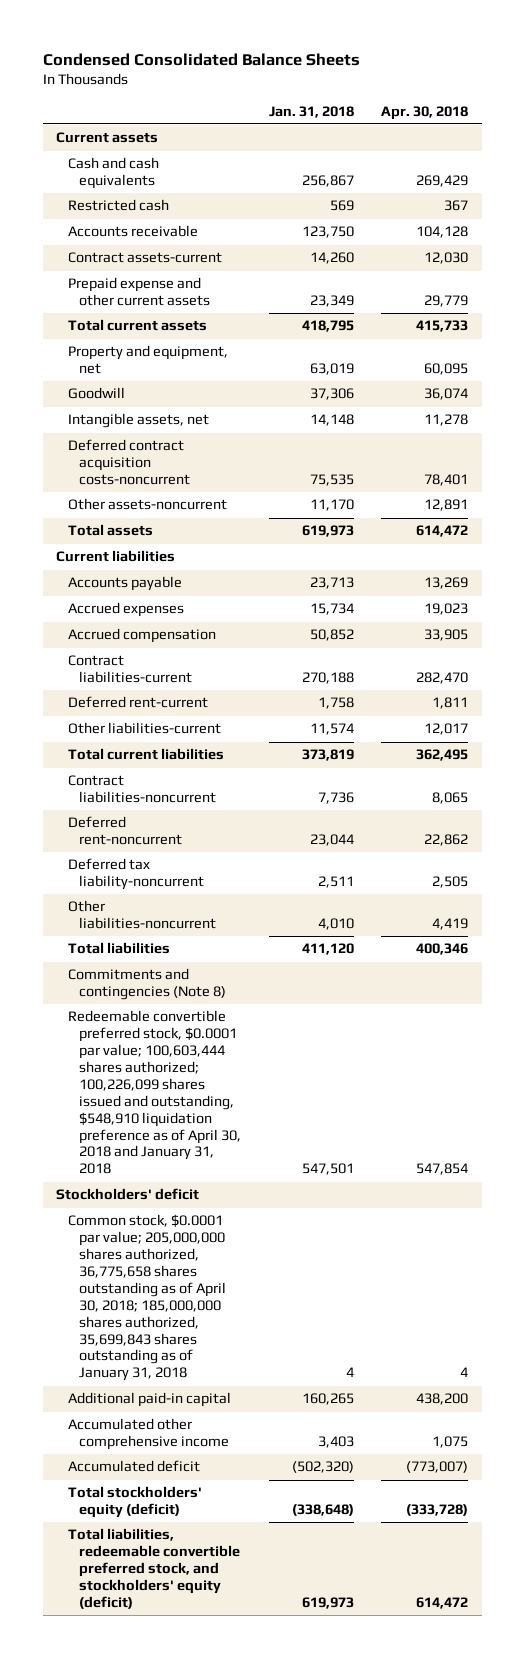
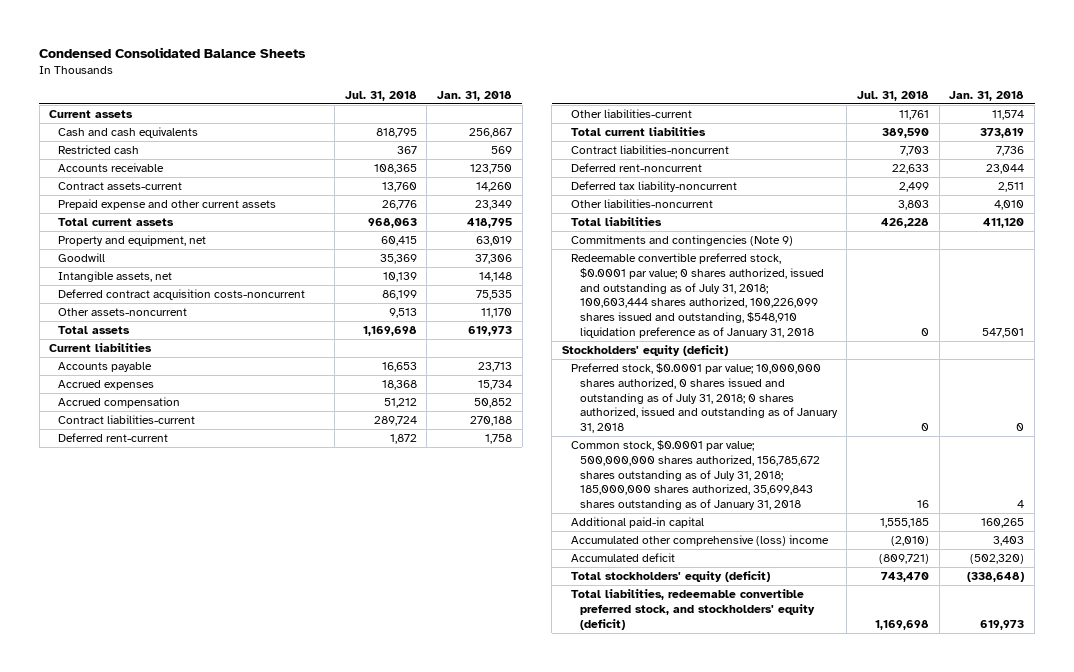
- | Jan. 31, 2018 | Apr. 30, 2018
+ | Jul. 31, 2018 | Jan. 31, 2018
- Commitments and contingencies (Note 8)
- Redeemable convertible preferred stock, $0.0001 par value; 100,603,444 shares authorized; 100,226,099 shares issued and outstanding, $548,910 liquidation preference as of April 30, 2018 and January 31, 2018 | 547,501 | 547,854
- Stockholders' deficit
- Common stock, $0.0001 par value; 205,000,000 shares authorized, 36,775,658 shares outstanding as of April 30, 2018; 185,000,000 shares authorized, 35,699,843 shares outstanding as of January 31, 2018 | 4 | 4
+ Commitments and contingencies (Note 9)
+ Redeemable convertible preferred stock, $0.0001 par value; 0 shares authorized, issued and outstanding as of July 31, 2018; 100,603,444 shares authorized, 100,226,099 shares issued and outstanding, $548,910 liquidation preference as of January 31, 2018 | 0 | 547,501
+ Stockholders' equity (deficit)
+ Preferred stock, $0.0001 par value; 10,000,000 shares authorized, 0 shares issued and outstanding as of July 31, 2018; 0 shares authorized, issued and outstanding as of January 31, 2018 | 0 | 0
+ Common stock, $0.0001 par value; 500,000,000 shares authorized, 156,785,672 shares outstanding as of July 31, 2018; 185,000,000 shares authorized, 35,699,843 shares outstanding as of January 31, 2018 | 16 | 4
- Accumulated other comprehensive income | 3,403 | 1,075
+ Accumulated other comprehensive (loss) income | (2,010) | 3,403

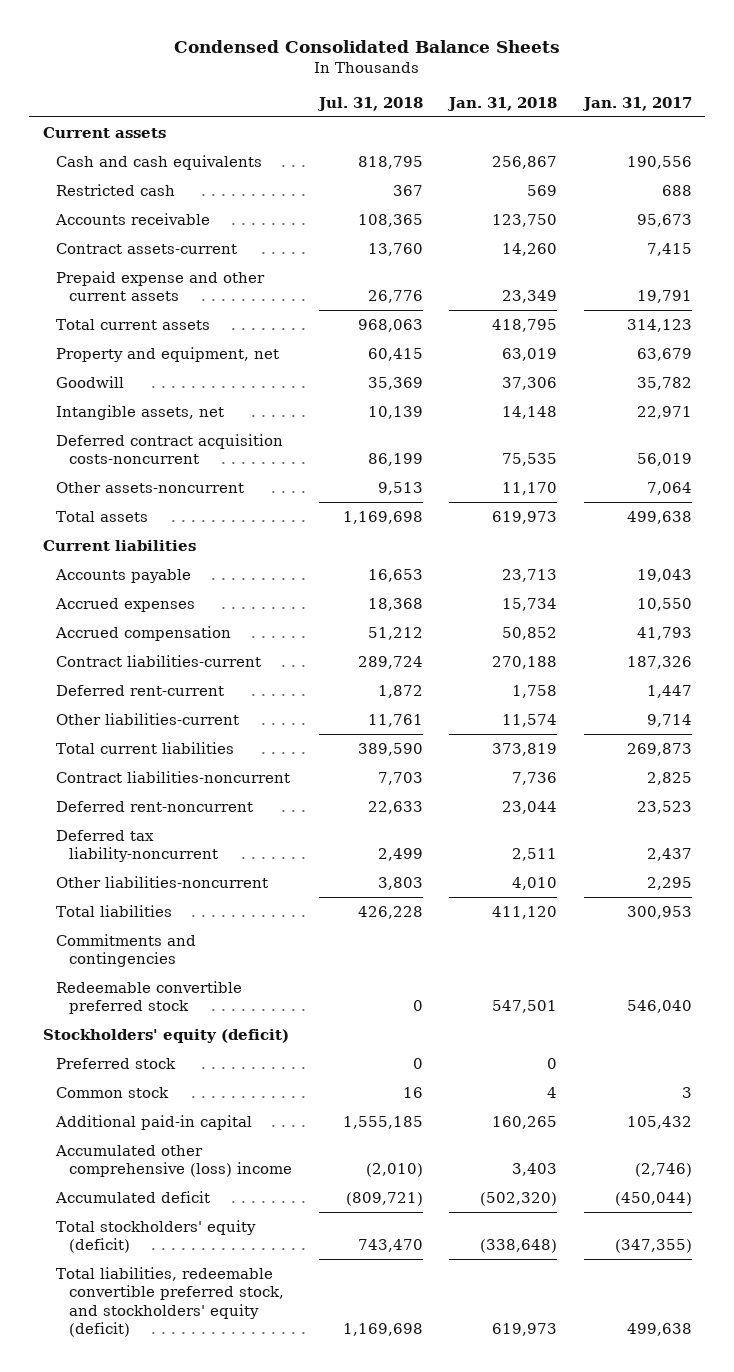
- | Jul. 31, 2018 | Jan. 31, 2018
+ | Jul. 31, 2018 | Jan. 31, 2018 | Jan. 31, 2017
- Commitments and contingencies (Note 9)
- Redeemable convertible preferred stock, $0.0001 par value; 0 shares authorized, issued and outstanding as of July 31, 2018; 100,603,444 shares authorized, 100,226,099 shares issued and outstanding, $548,910 liquidation preference as of January 31, 2018 | 0 | 547,501
+ Commitments and contingencies
+ Redeemable convertible preferred stock | 0 | 547,501 | 546,040
- Preferred stock, $0.0001 par value; 10,000,000 shares authorized, 0 shares issued and outstanding as of July 31, 2018; 0 shares authorized, issued and outstanding as of January 31, 2018 | 0 | 0
- Common stock, $0.0001 par value; 500,000,000 shares authorized, 156,785,672 shares outstanding as of July 31, 2018; 185,000,000 shares authorized, 35,699,843 shares outstanding as of January 31, 2018 | 16 | 4
+ Preferred stock | 0 | 0 |
+ Common stock | 16 | 4 | 3

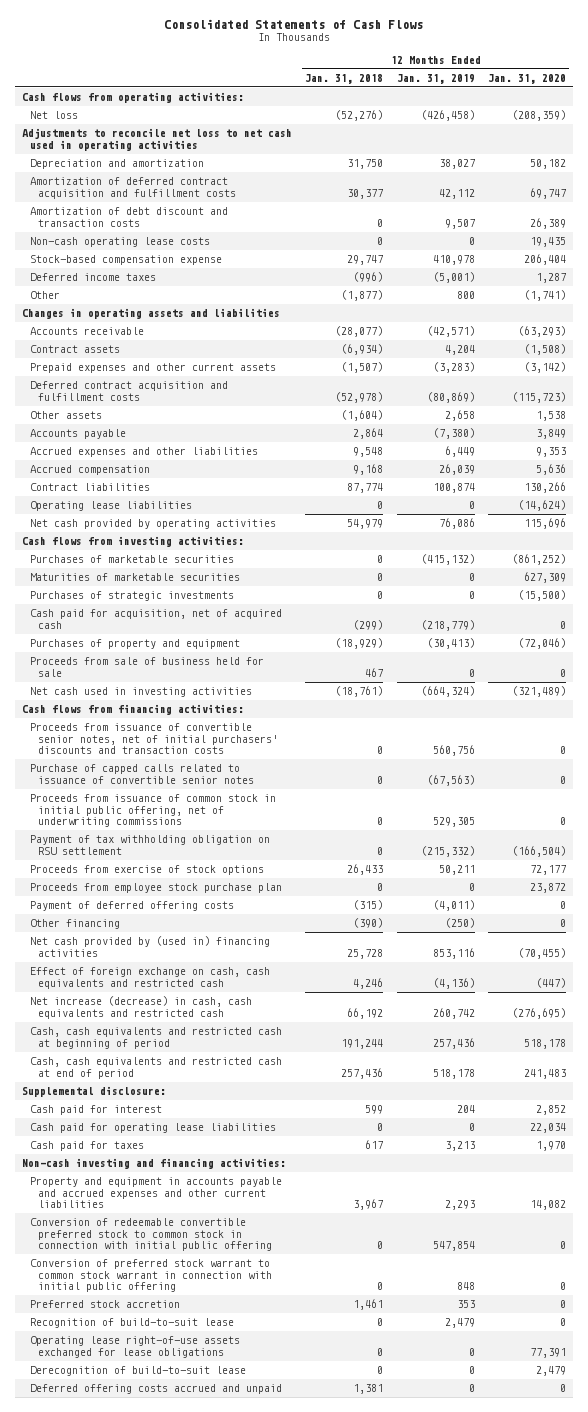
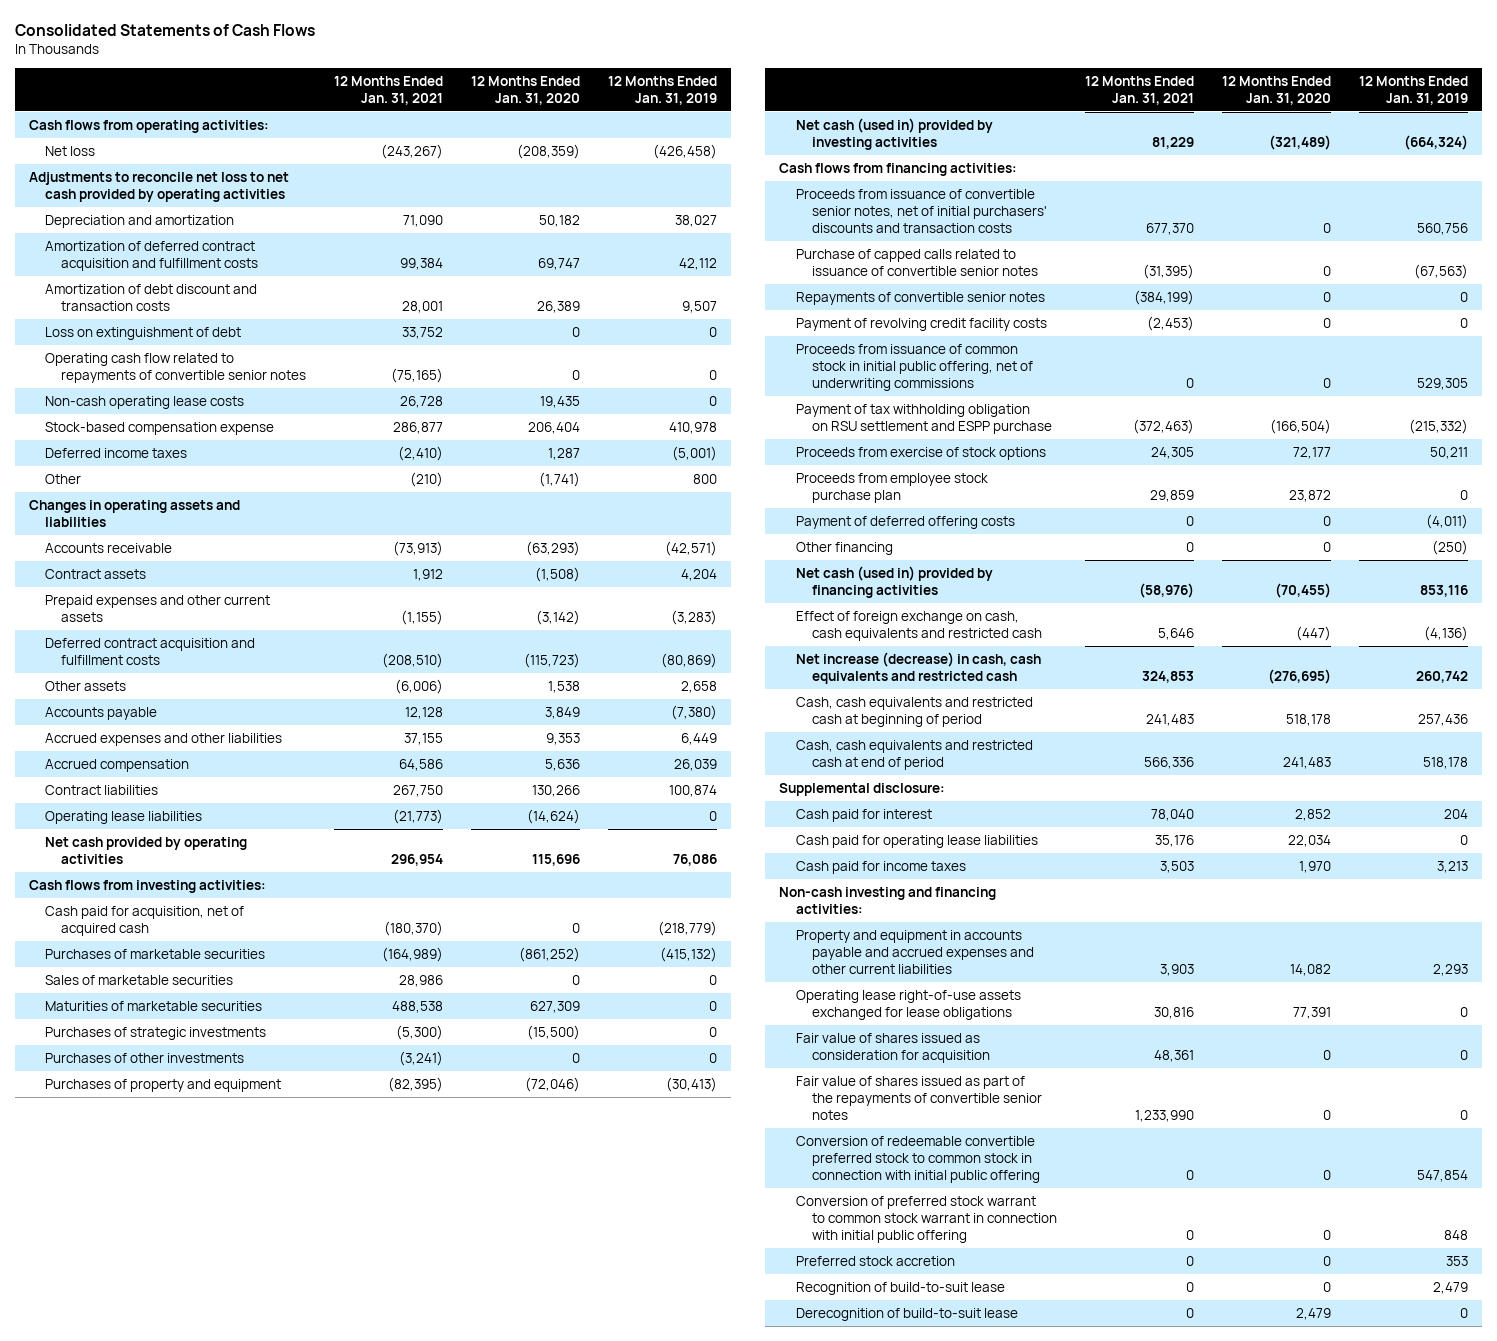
- | 12 Months Ended Jan. 31, 2018 | 12 Months Ended Jan. 31, 2019 | 12 Months Ended Jan. 31, 2020
+ | 12 Months Ended Jan. 31, 2021 | 12 Months Ended Jan. 31, 2020 | 12 Months Ended Jan. 31, 2019
- Adjustments to reconcile net loss to net cash used in operating activities
+ Adjustments to reconcile net loss to net cash provided by operating activities
+ Loss on extinguishment of debt | 33,752 | 0 | 0
+ Operating cash flow related to repayments of convertible senior notes | (75,165) | 0 | 0
moved up: Cash paid for acquisition, net of acquired cash | (180,370) | 0 | (218,779)
+ Sales of marketable securities | 28,986 | 0 | 0
+ Purchases of other investments | (3,241) | 0 | 0
- Proceeds from sale of business held for sale | 467 | 0 | 0
- Net cash used in investing activities | (18,761) | (664,324) | (321,489)
+ Net cash (used in) provided by investing activities | 81,229 | (321,489) | (664,324)
+ Repayments of convertible senior notes | (384,199) | 0 | 0
+ Payment of revolving credit facility costs | (2,453) | 0 | 0
- Payment of tax withholding obligation on RSU settlement | 0 | (215,332) | (166,504)
+ Payment of tax withholding obligation on RSU settlement and ESPP purchase | (372,463) | (166,504) | (215,332)
- Net cash provided by (used in) financing activities | 25,728 | 853,116 | (70,455)
+ Net cash (used in) provided by financing activities | (58,976) | (70,455) | 853,116
- Cash paid for taxes | 617 | 3,213 | 1,970
+ Cash paid for income taxes | 3,503 | 1,970 | 3,213
moved up: Operating lease right-of-use assets exchanged for lease obligations | 30,816 | 77,391 | 0
+ Fair value of shares issued as consideration for acquisition | 48,361 | 0 | 0
+ Fair value of shares issued as part of the repayments of convertible senior notes | 1,233,990 | 0 | 0
- Deferred offering costs accrued and unpaid | 1,381 | 0 | 0

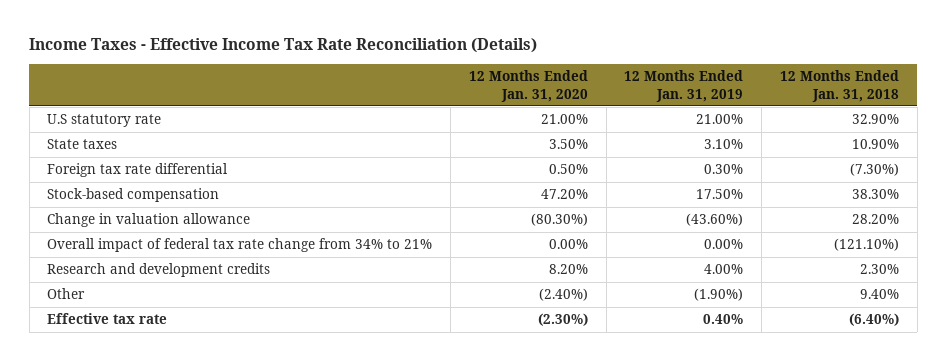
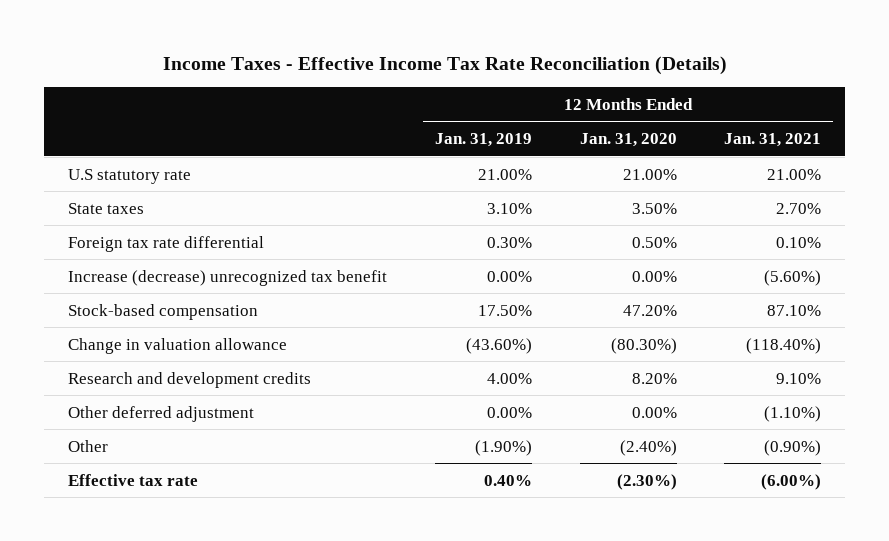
- | 12 Months Ended Jan. 31, 2020 | 12 Months Ended Jan. 31, 2019 | 12 Months Ended Jan. 31, 2018
+ | 12 Months Ended Jan. 31, 2019 | 12 Months Ended Jan. 31, 2020 | 12 Months Ended Jan. 31, 2021
+ Increase (decrease) unrecognized tax benefit | 0.00% | 0.00% | (5.60%)
- Overall impact of federal tax rate change from 34% to 21% | 0.00% | 0.00% | (121.10%)
+ Other deferred adjustment | 0.00% | 0.00% | (1.10%)

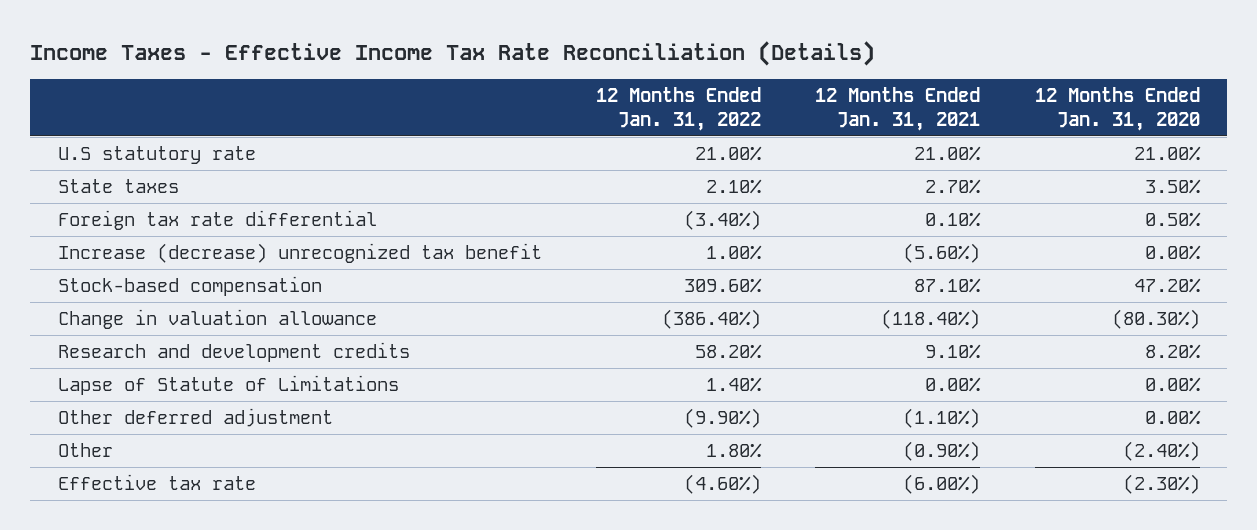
- | 12 Months Ended Jan. 31, 2019 | 12 Months Ended Jan. 31, 2020 | 12 Months Ended Jan. 31, 2021
+ | 12 Months Ended Jan. 31, 2022 | 12 Months Ended Jan. 31, 2021 | 12 Months Ended Jan. 31, 2020
+ Lapse of Statute of Limitations | 1.40% | 0.00% | 0.00%

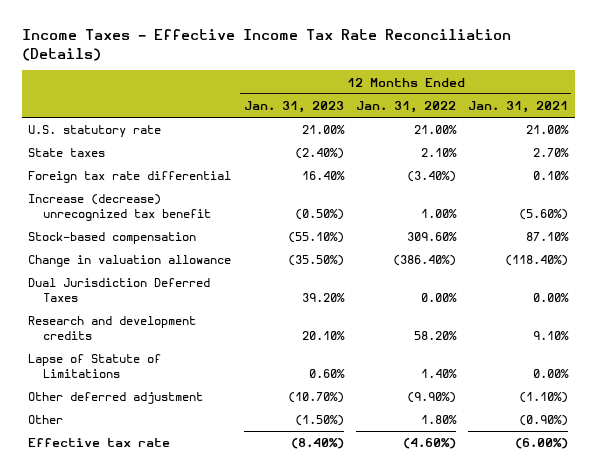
- | 12 Months Ended Jan. 31, 2022 | 12 Months Ended Jan. 31, 2021 | 12 Months Ended Jan. 31, 2020
+ | 12 Months Ended Jan. 31, 2023 | 12 Months Ended Jan. 31, 2022 | 12 Months Ended Jan. 31, 2021
- U.S statutory rate | 21.00% | 21.00% | 21.00%
+ U.S. statutory rate | 21.00% | 21.00% | 21.00%
+ Dual Jurisdiction Deferred Taxes | 39.20% | 0.00% | 0.00%

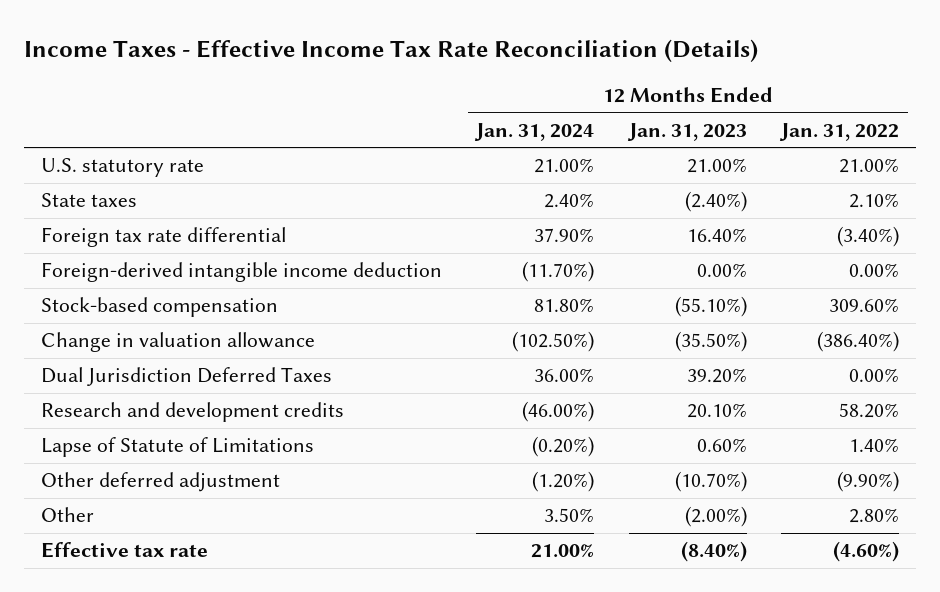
- | 12 Months Ended Jan. 31, 2023 | 12 Months Ended Jan. 31, 2022 | 12 Months Ended Jan. 31, 2021
+ | 12 Months Ended Jan. 31, 2024 | 12 Months Ended Jan. 31, 2023 | 12 Months Ended Jan. 31, 2022
- Increase (decrease) unrecognized tax benefit | (0.50%) | 1.00% | (5.60%)
+ Foreign-derived intangible income deduction | (11.70%) | 0.00% | 0.00%
- Other | (1.50%) | 1.80% | (0.90%)
+ Other | 3.50% | (2.00%) | 2.80%

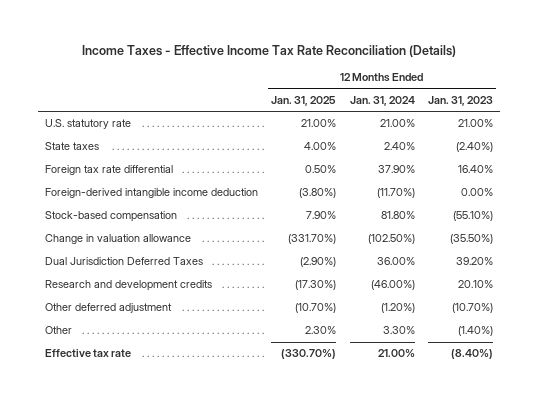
- | 12 Months Ended Jan. 31, 2024 | 12 Months Ended Jan. 31, 2023 | 12 Months Ended Jan. 31, 2022
+ | 12 Months Ended Jan. 31, 2025 | 12 Months Ended Jan. 31, 2024 | 12 Months Ended Jan. 31, 2023
- Lapse of Statute of Limitations | (0.20%) | 0.60% | 1.40%
- Other | 3.50% | (2.00%) | 2.80%
+ Other | 2.30% | 3.30% | (1.40%)

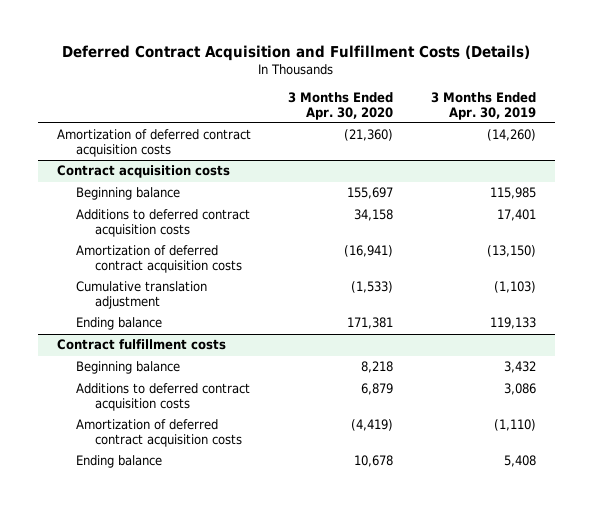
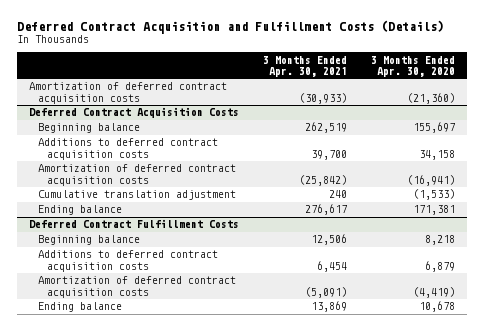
- | 3 Months Ended Apr. 30, 2020 | 3 Months Ended Apr. 30, 2019
+ | 3 Months Ended Apr. 30, 2021 | 3 Months Ended Apr. 30, 2020
- Contract acquisition costs
+ Deferred Contract Acquisition Costs
- Contract fulfillment costs
+ Deferred Contract Fulfillment Costs

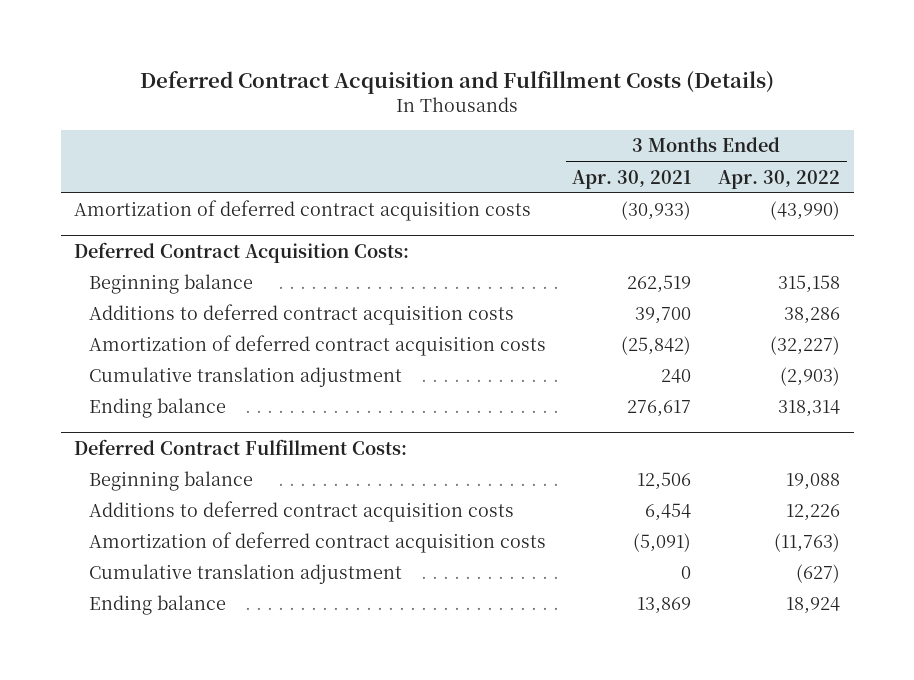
- | 3 Months Ended Apr. 30, 2021 | 3 Months Ended Apr. 30, 2020
+ | 3 Months Ended Apr. 30, 2021 | 3 Months Ended Apr. 30, 2022
- Deferred Contract Acquisition Costs
+ Deferred Contract Acquisition Costs:
- Deferred Contract Fulfillment Costs
+ Deferred Contract Fulfillment Costs:
+ Cumulative translation adjustment | 0 | (627)

